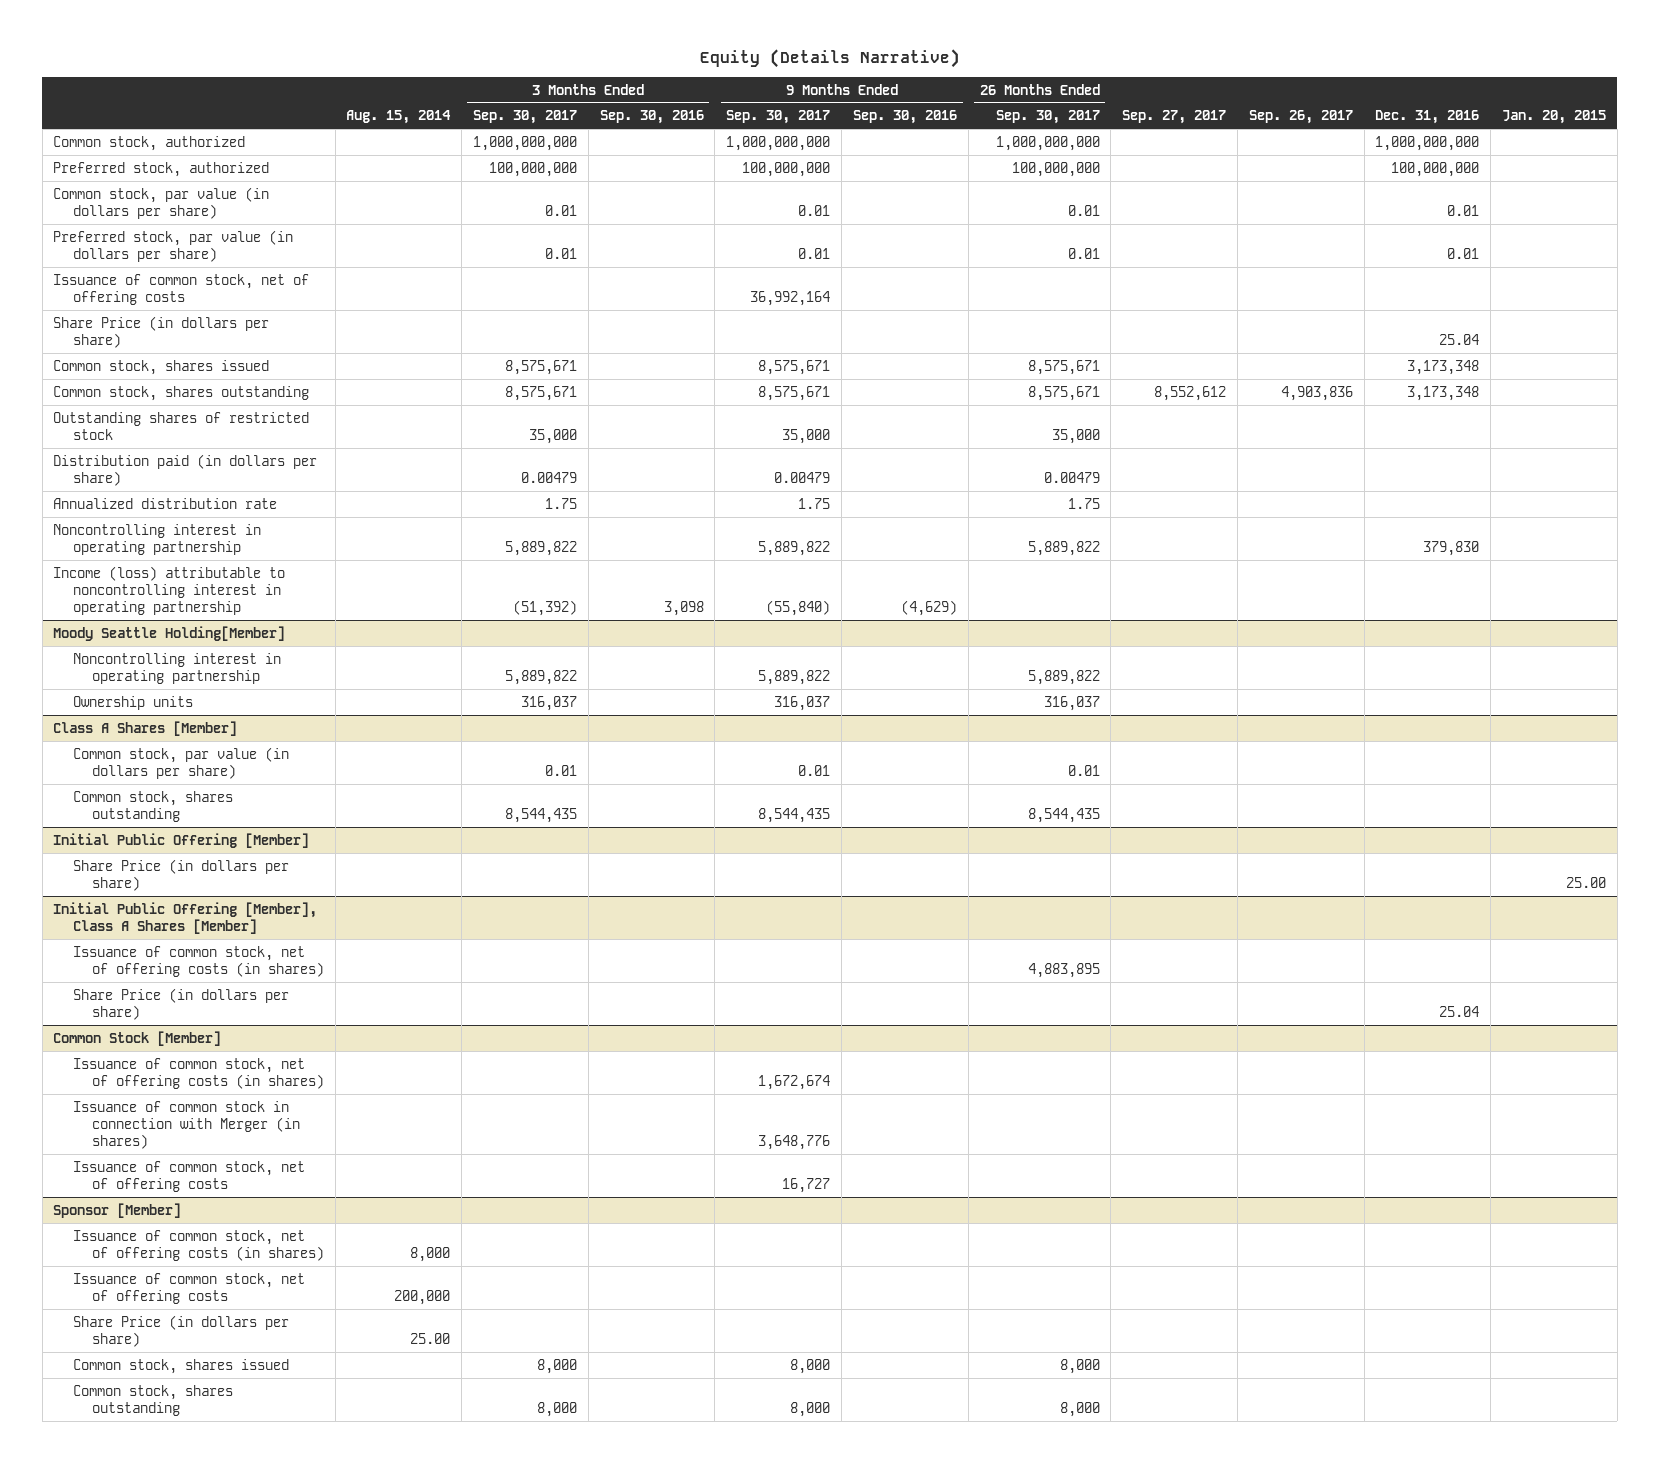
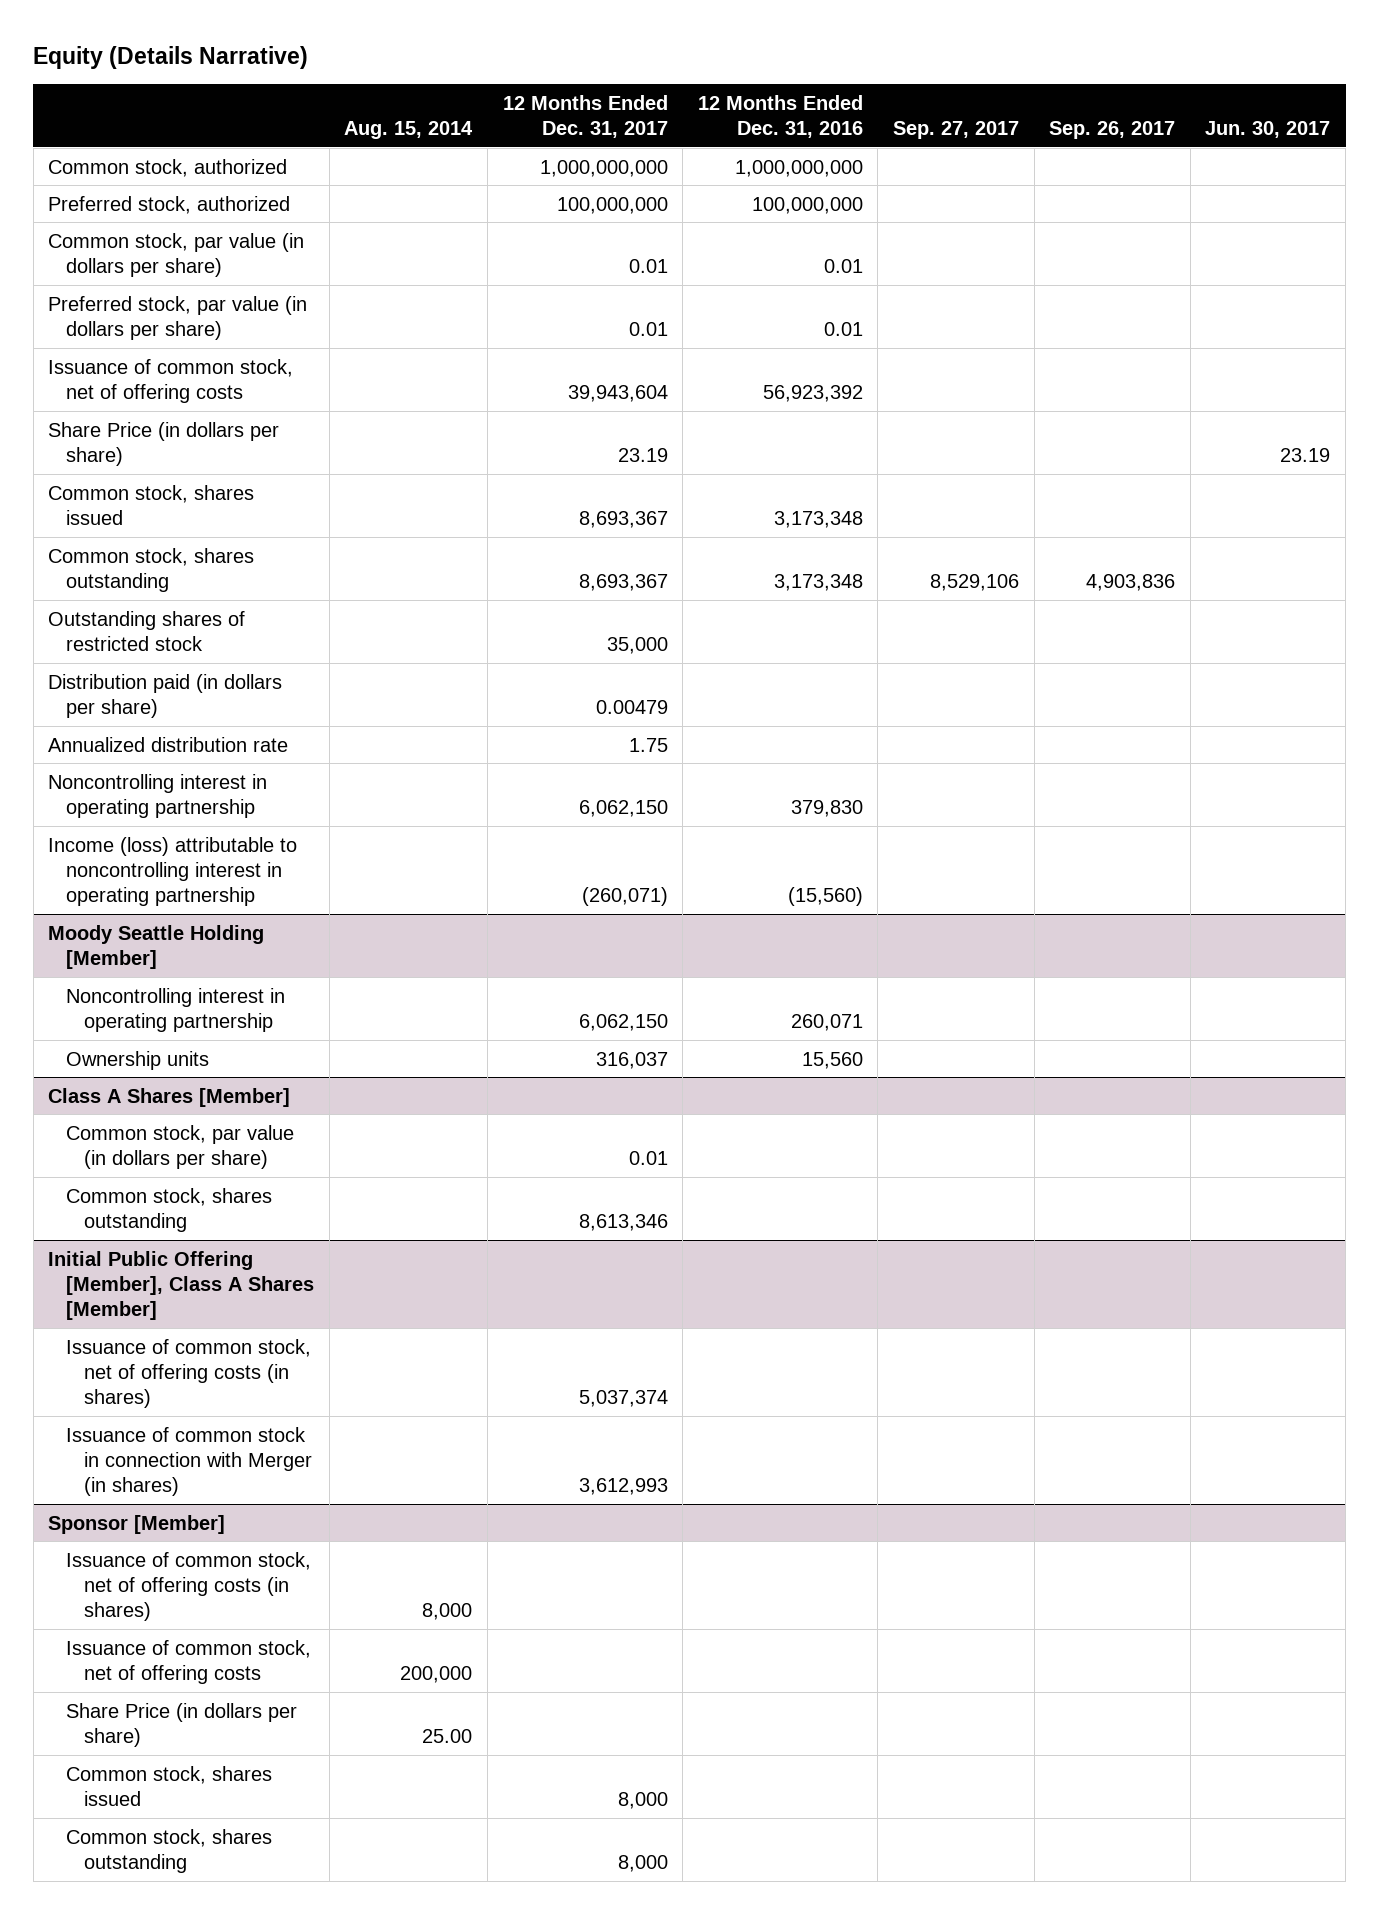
- | Aug. 15, 2014 | 3 Months Ended Sep. 30, 2017 | 3 Months Ended Sep. 30, 2016 | 9 Months Ended Sep. 30, 2017 | 9 Months Ended Sep. 30, 2016 | 26 Months Ended Sep. 30, 2017 | Sep. 27, 2017 | Sep. 26, 2017 | Dec. 31, 2016 | Jan. 20, 2015
+ | Aug. 15, 2014 | 12 Months Ended Dec. 31, 2017 | 12 Months Ended Dec. 31, 2016 | Sep. 27, 2017 | Sep. 26, 2017 | Jun. 30, 2017
- Common stock, shares outstanding | | 8,575,671 | | 8,575,671 | | 8,575,671 | 8,552,612 | 4,903,836 | 3,173,348 |
+ Common stock, shares outstanding | | 8,693,367 | 3,173,348 | 8,529,106 | 4,903,836 |
- Moody Seattle Holding[Member]
+ Moody Seattle Holding [Member]
- Initial Public Offering [Member]
- Share Price (in dollars per share) | | | | | | | | | | 25.00
@ Initial Public Offering [Member], Class A Shares [Member]
- Share Price (in dollars per share) | | | | | | | | | 25.04 |
- Common Stock [Member]
- Issuance of common stock, net of offering costs (in shares) | | | | 1,672,674 | | | | | |
- Issuance of common stock in connection with Merger (in shares) | | | | 3,648,776 | | | | | |
- Issuance of common stock, net of offering costs | | | | 16,727 | | | | | |
@ Initial Public Offering [Member], Class A Shares [Member]
+ Issuance of common stock in connection with Merger (in shares) | | 3,612,993 | | | |

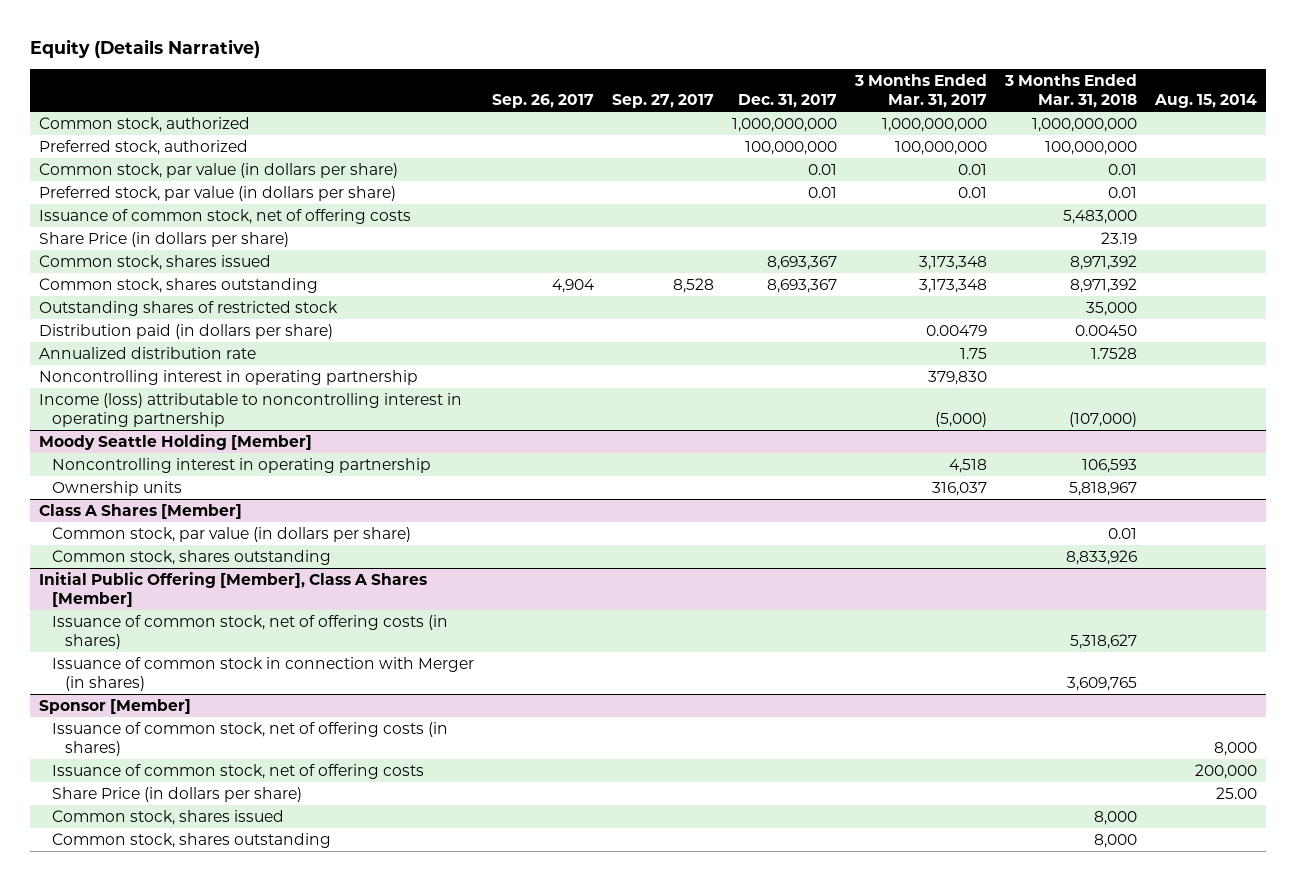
- | Aug. 15, 2014 | 12 Months Ended Dec. 31, 2017 | 12 Months Ended Dec. 31, 2016 | Sep. 27, 2017 | Sep. 26, 2017 | Jun. 30, 2017
+ | Sep. 26, 2017 | Sep. 27, 2017 | Dec. 31, 2017 | 3 Months Ended Mar. 31, 2017 | 3 Months Ended Mar. 31, 2018 | Aug. 15, 2014
- Common stock, shares outstanding | | 8,693,367 | 3,173,348 | 8,529,106 | 4,903,836 |
+ Common stock, shares outstanding | 4,904 | 8,528 | 8,693,367 | 3,173,348 | 8,971,392 |

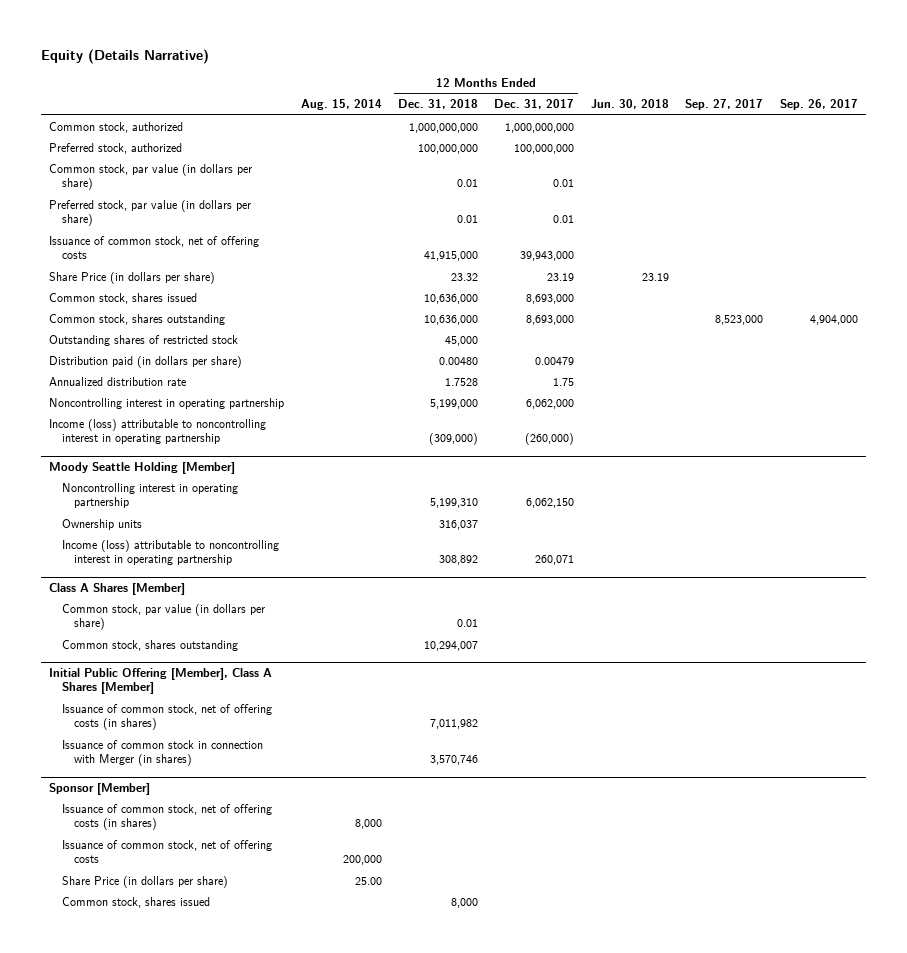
- | Sep. 26, 2017 | Sep. 27, 2017 | Dec. 31, 2017 | 3 Months Ended Mar. 31, 2017 | 3 Months Ended Mar. 31, 2018 | Aug. 15, 2014
+ | Aug. 15, 2014 | 12 Months Ended Dec. 31, 2018 | 12 Months Ended Dec. 31, 2017 | Jun. 30, 2018 | Sep. 27, 2017 | Sep. 26, 2017
- Common stock, shares outstanding | 4,904 | 8,528 | 8,693,367 | 3,173,348 | 8,971,392 |
+ Common stock, shares outstanding | | 10,636,000 | 8,693,000 | | 8,523,000 | 4,904,000
@ Moody Seattle Holding [Member]
+ Income (loss) attributable to noncontrolling interest in operating partnership | | 308,892 | 260,071 | | |
@ Sponsor [Member]
- Common stock, shares outstanding | | | | | 8,000 |

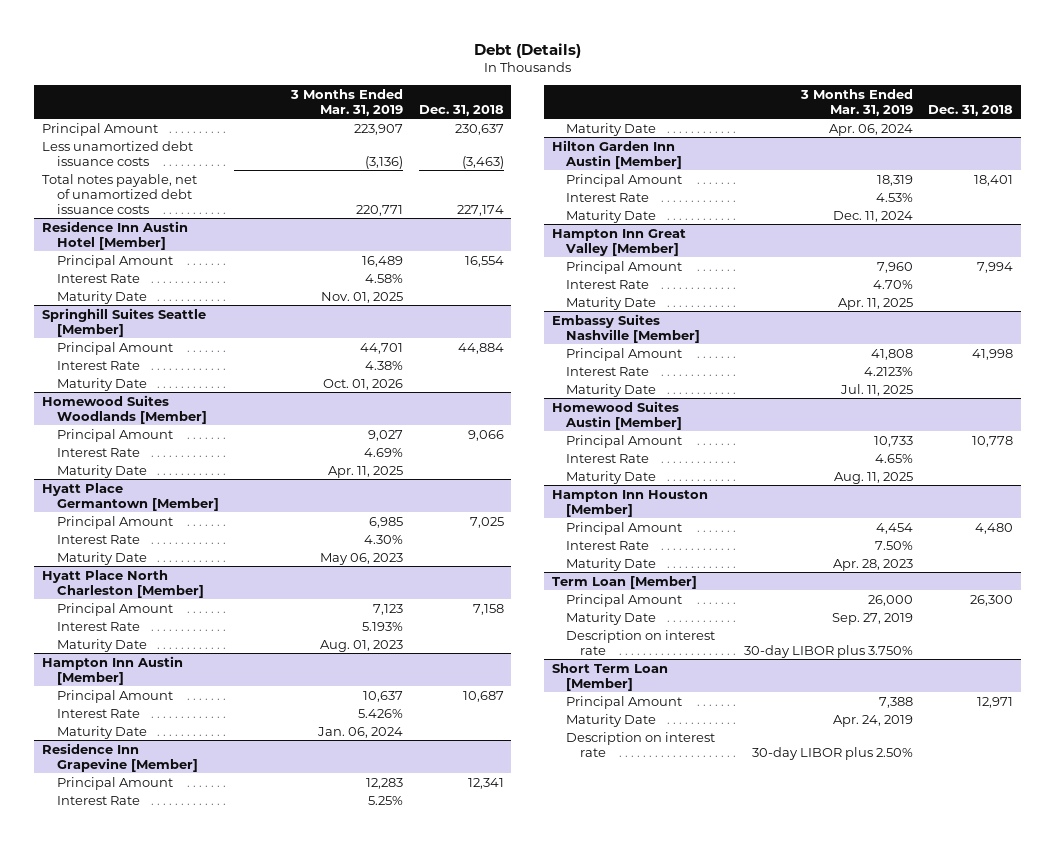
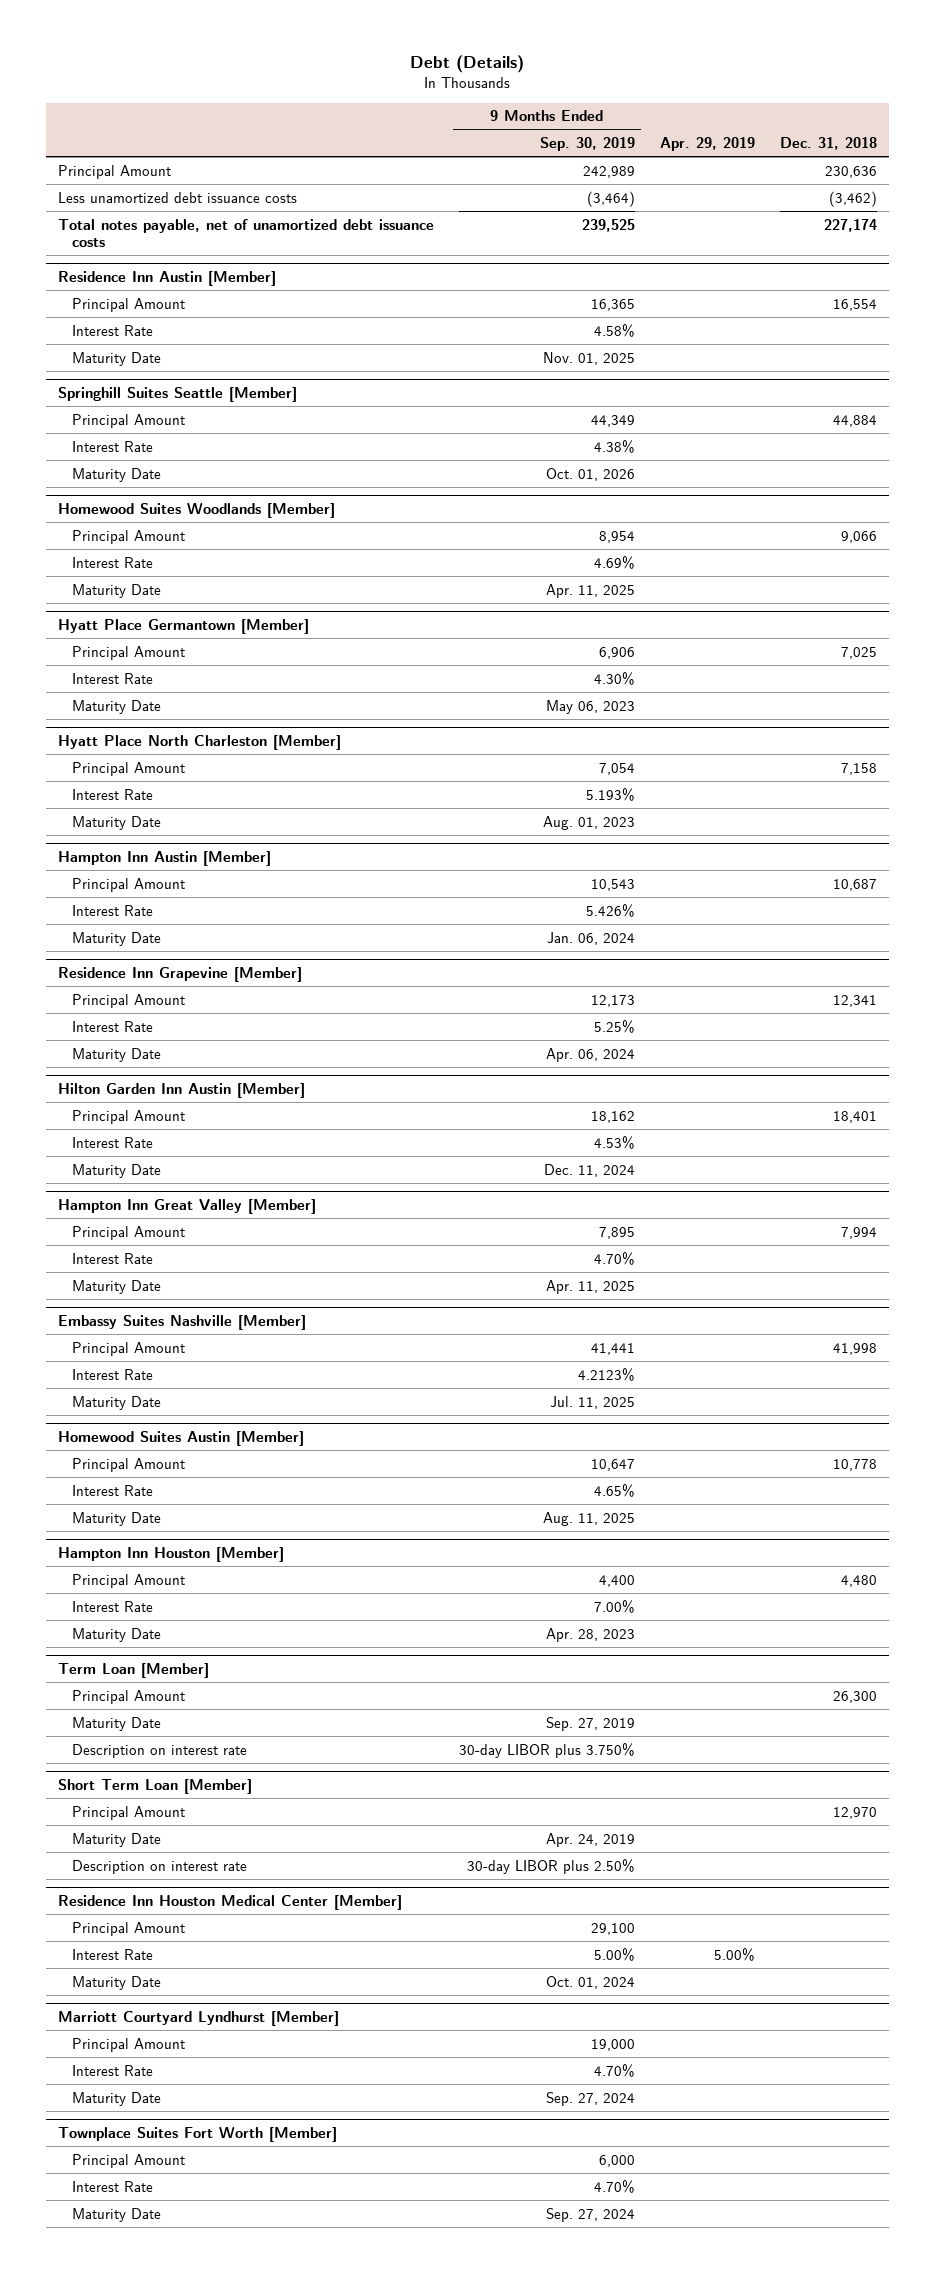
- | 3 Months Ended Mar. 31, 2019 | Dec. 31, 2018
+ | 9 Months Ended Sep. 30, 2019 | Apr. 29, 2019 | Dec. 31, 2018
- Principal Amount | 223,907 | 230,637
- Less unamortized debt issuance costs | (3,136) | (3,463)
+ Principal Amount | 242,989 | | 230,636
+ Less unamortized debt issuance costs | (3,464) | | (3,462)
- Residence Inn Austin Hotel [Member]
+ Residence Inn Austin [Member]
@ Short Term Loan [Member]
- Principal Amount | 7,388 | 12,971
+ Principal Amount | | | 12,970
+ Residence Inn Houston Medical Center [Member]
+ Principal Amount | 29,100 | |
+ Interest Rate | 5.00% | 5.00% |
+ Maturity Date | Oct. 01, 2024 | |
+ Marriott Courtyard Lyndhurst [Member]
+ Principal Amount | 19,000 | |
+ Interest Rate | 4.70% | |
+ Maturity Date | Sep. 27, 2024 | |
+ Townplace Suites Fort Worth [Member]
+ Principal Amount | 6,000 | |
+ Interest Rate | 4.70% | |
+ Maturity Date | Sep. 27, 2024 | |

